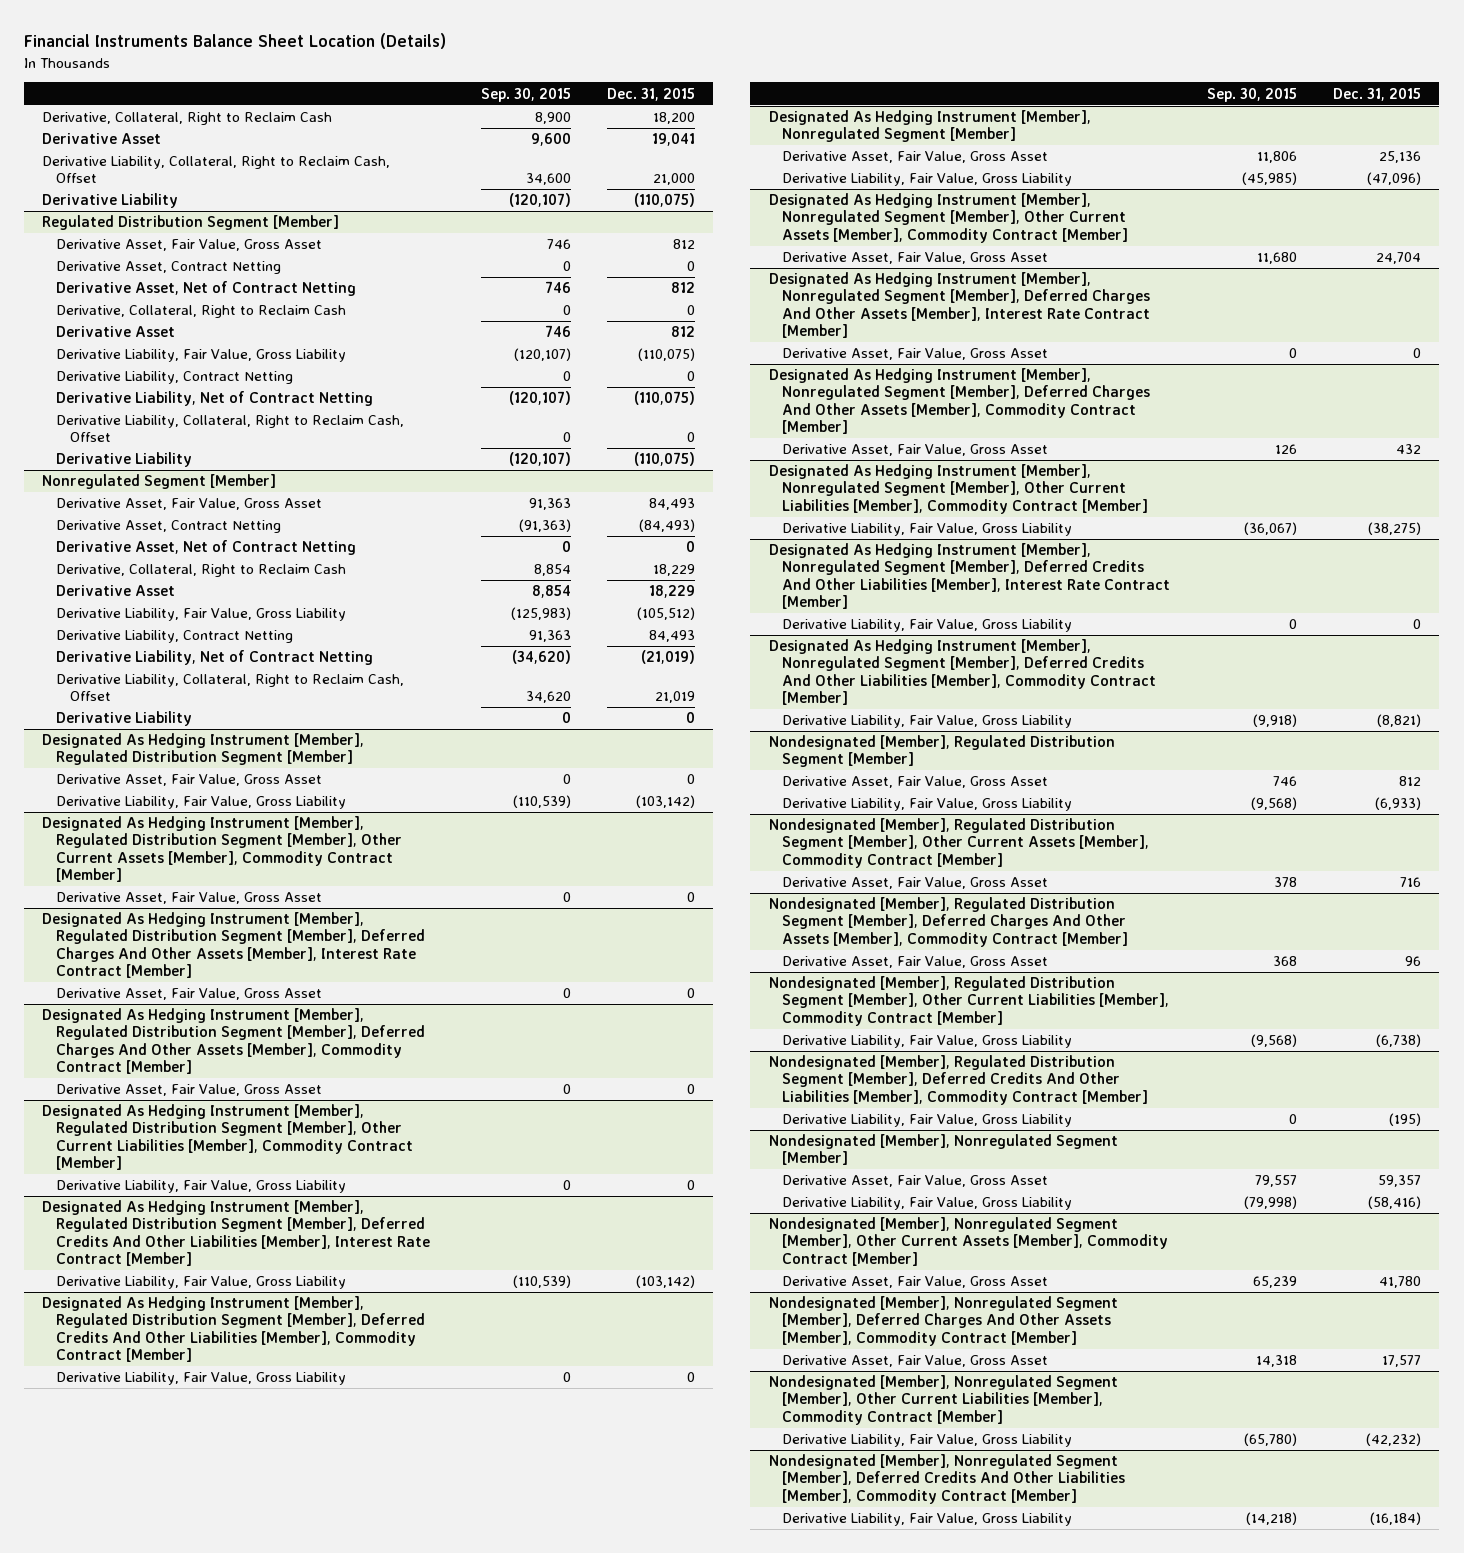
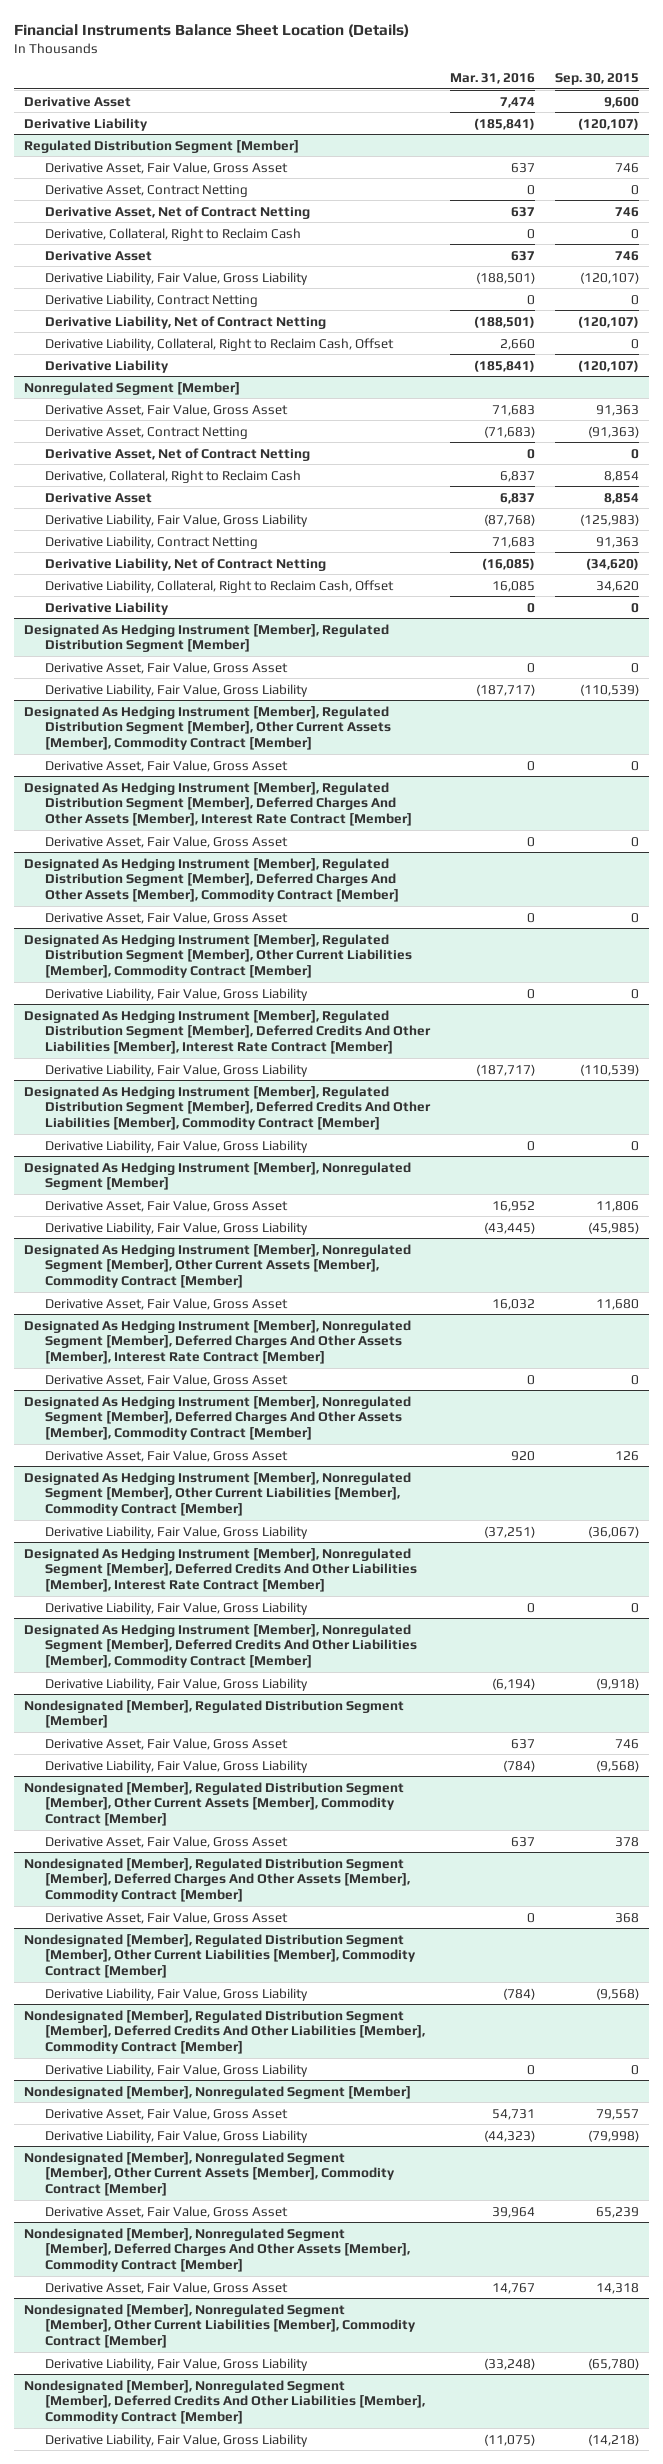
- | Sep. 30, 2015 | Dec. 31, 2015
+ | Mar. 31, 2016 | Sep. 30, 2015
- Derivative, Collateral, Right to Reclaim Cash | 8,900 | 18,200
- Derivative Liability, Collateral, Right to Reclaim Cash, Offset | 34,600 | 21,000

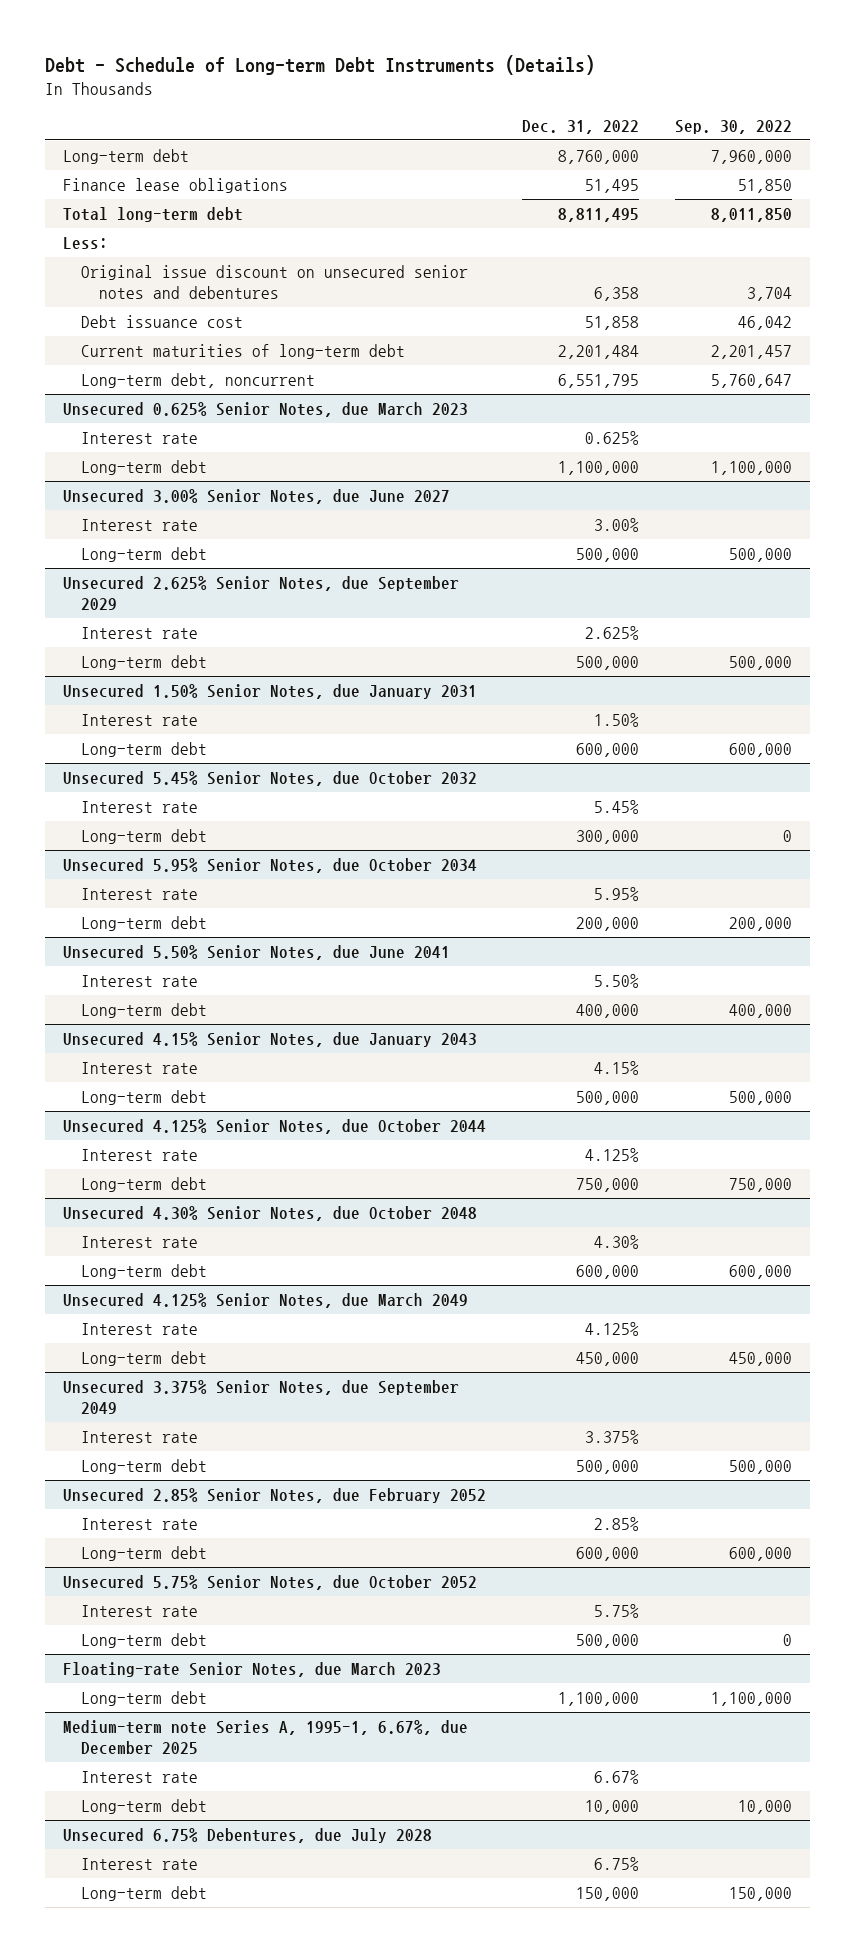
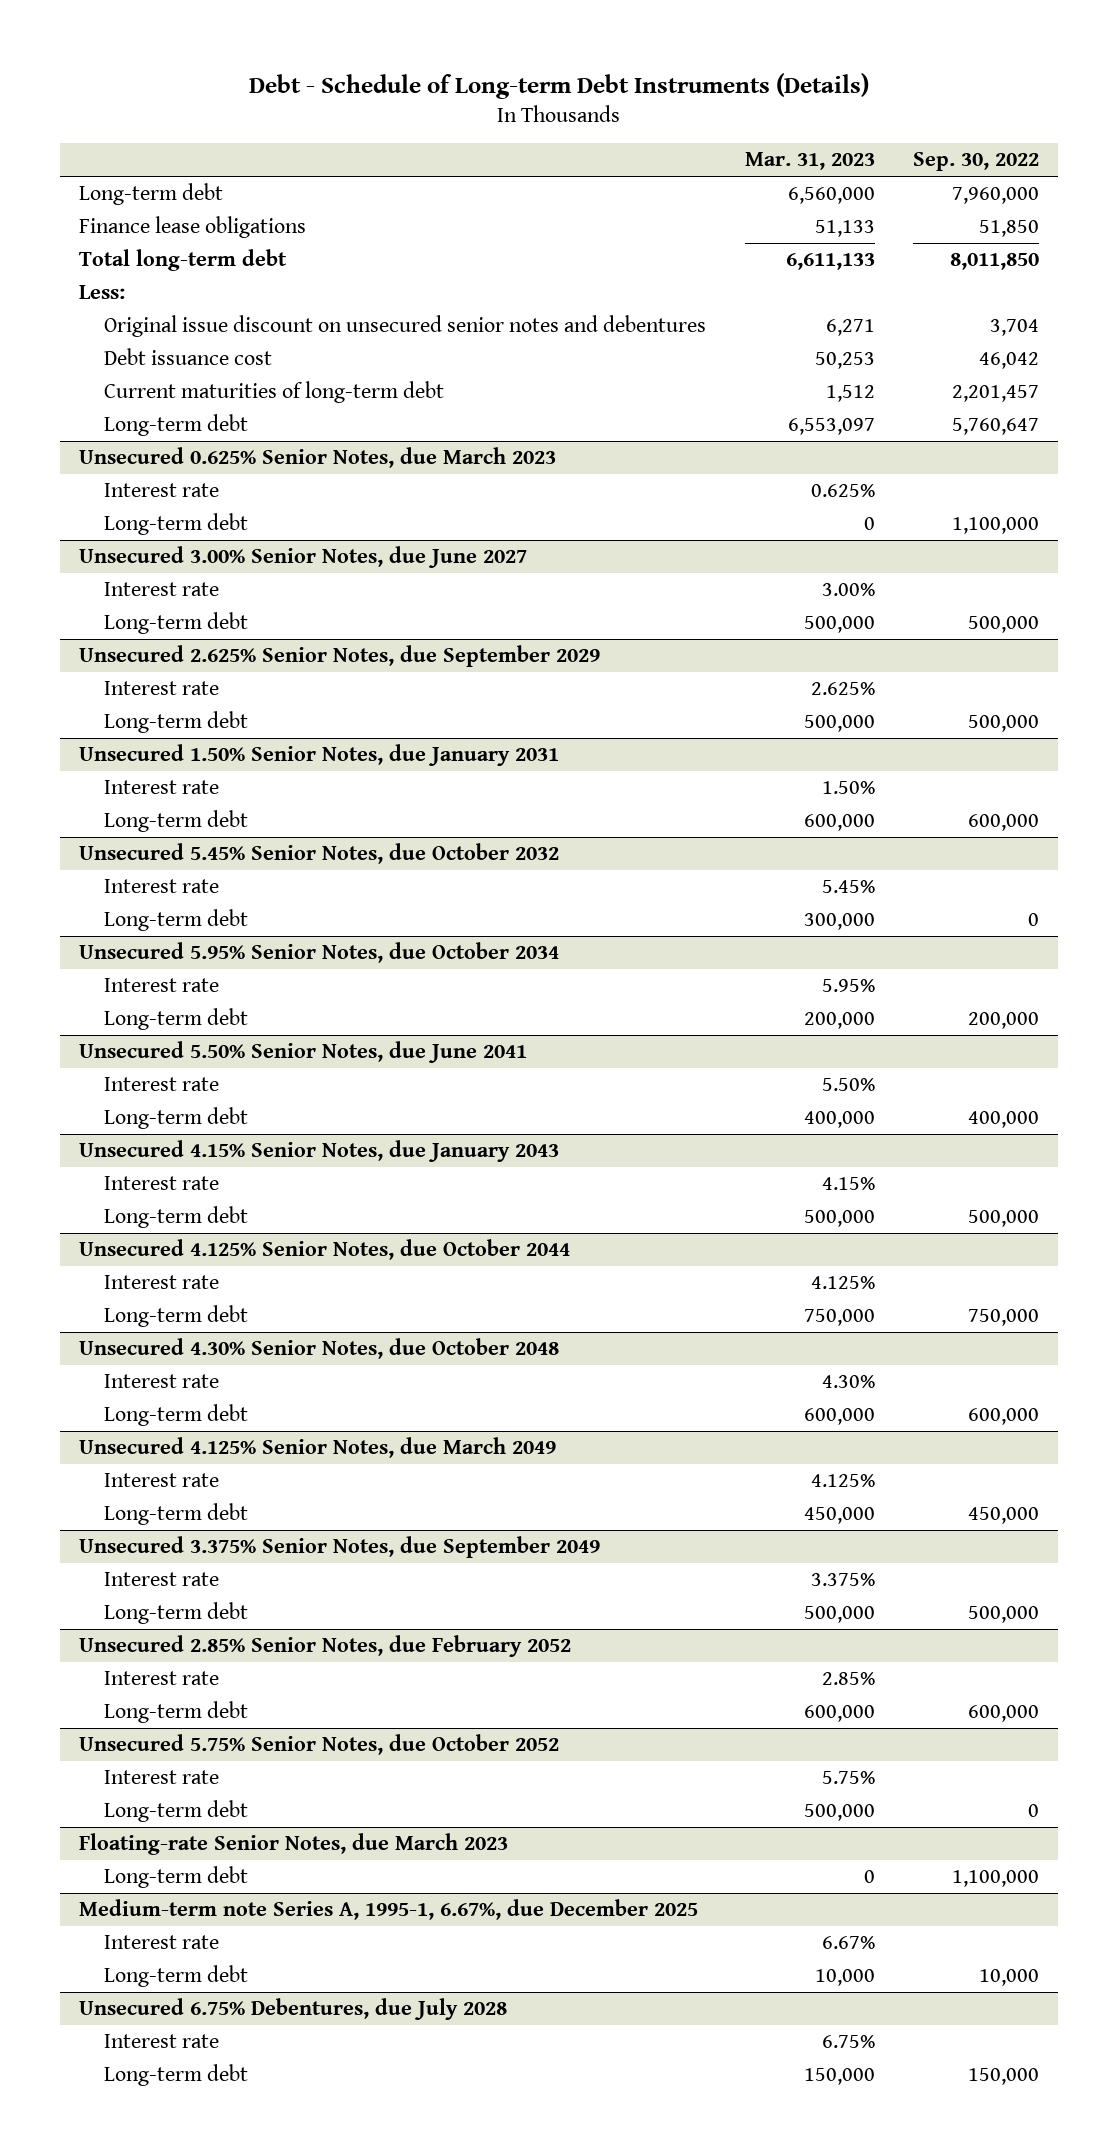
- | Dec. 31, 2022 | Sep. 30, 2022
+ | Mar. 31, 2023 | Sep. 30, 2022
- Long-term debt, noncurrent | 6,551,795 | 5,760,647
+ Long-term debt | 6,553,097 | 5,760,647

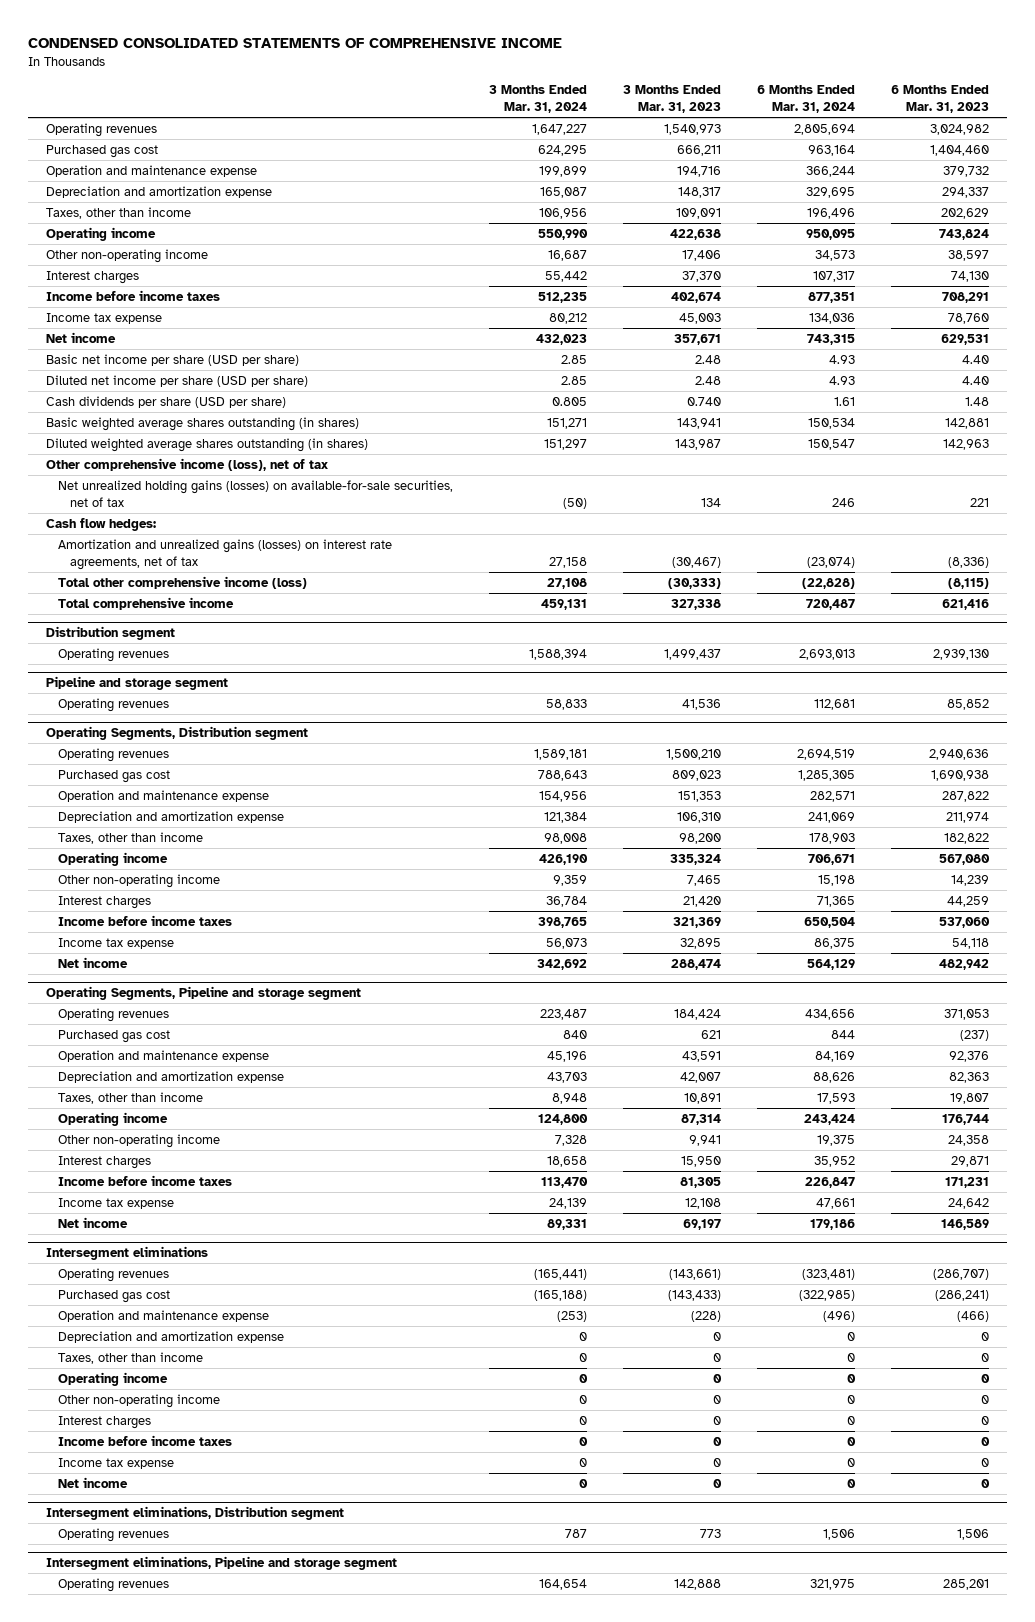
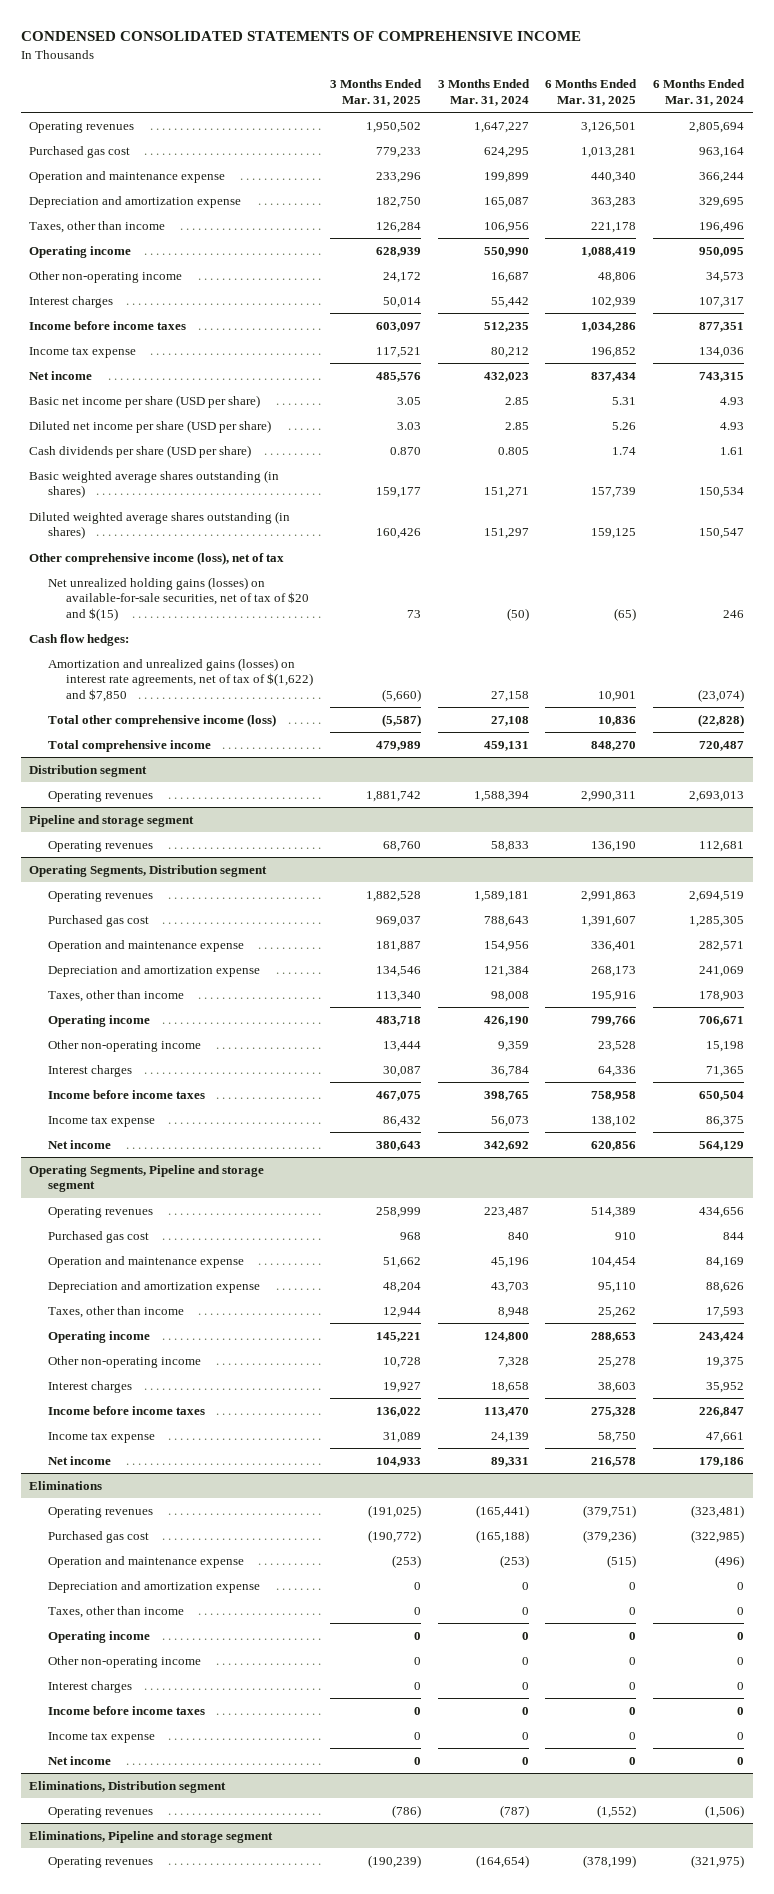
- | 3 Months Ended Mar. 31, 2024 | 3 Months Ended Mar. 31, 2023 | 6 Months Ended Mar. 31, 2024 | 6 Months Ended Mar. 31, 2023
+ | 3 Months Ended Mar. 31, 2025 | 3 Months Ended Mar. 31, 2024 | 6 Months Ended Mar. 31, 2025 | 6 Months Ended Mar. 31, 2024
- Net unrealized holding gains (losses) on available-for-sale securities, net of tax | (50) | 134 | 246 | 221
+ Net unrealized holding gains (losses) on available-for-sale securities, net of tax of $20 and $(15) | 73 | (50) | (65) | 246
- Amortization and unrealized gains (losses) on interest rate agreements, net of tax | 27,158 | (30,467) | (23,074) | (8,336)
+ Amortization and unrealized gains (losses) on interest rate agreements, net of tax of $(1,622) and $7,850 | (5,660) | 27,158 | 10,901 | (23,074)
- Intersegment eliminations
+ Eliminations
- Intersegment eliminations, Distribution segment
- Operating revenues | 787 | 773 | 1,506 | 1,506
- Intersegment eliminations, Pipeline and storage segment
- Operating revenues | 164,654 | 142,888 | 321,975 | 285,201
+ Eliminations, Distribution segment
+ Operating revenues | (786) | (787) | (1,552) | (1,506)
+ Eliminations, Pipeline and storage segment
+ Operating revenues | (190,239) | (164,654) | (378,199) | (321,975)

